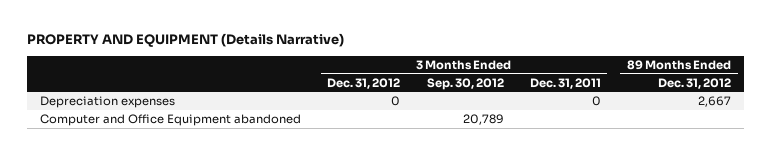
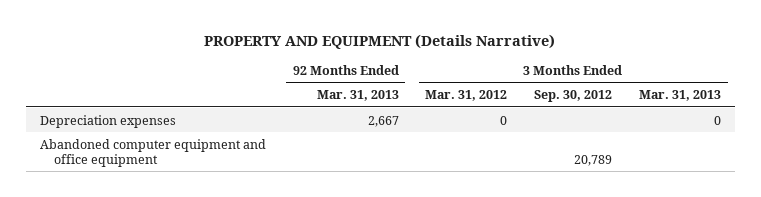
- | 3 Months Ended Dec. 31, 2012 | 3 Months Ended Sep. 30, 2012 | 3 Months Ended Dec. 31, 2011 | 89 Months Ended Dec. 31, 2012
+ | 92 Months Ended Mar. 31, 2013 | 3 Months Ended Mar. 31, 2012 | 3 Months Ended Sep. 30, 2012 | 3 Months Ended Mar. 31, 2013
- Computer and Office Equipment abandoned | | 20,789 | |
+ Abandoned computer equipment and office equipment | | | 20,789 |

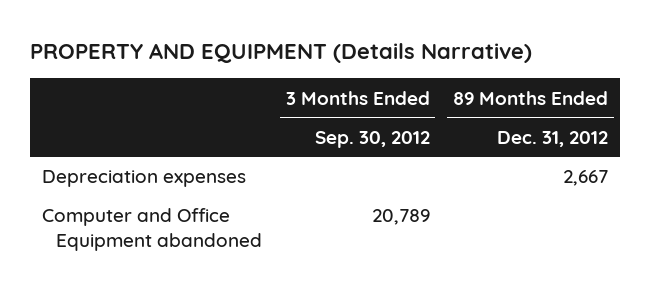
- | 92 Months Ended Mar. 31, 2013 | 3 Months Ended Mar. 31, 2012 | 3 Months Ended Sep. 30, 2012 | 3 Months Ended Mar. 31, 2013
+ | 3 Months Ended Sep. 30, 2012 | 89 Months Ended Dec. 31, 2012
- Abandoned computer equipment and office equipment | | | 20,789 |
+ Computer and Office Equipment abandoned | 20,789 |

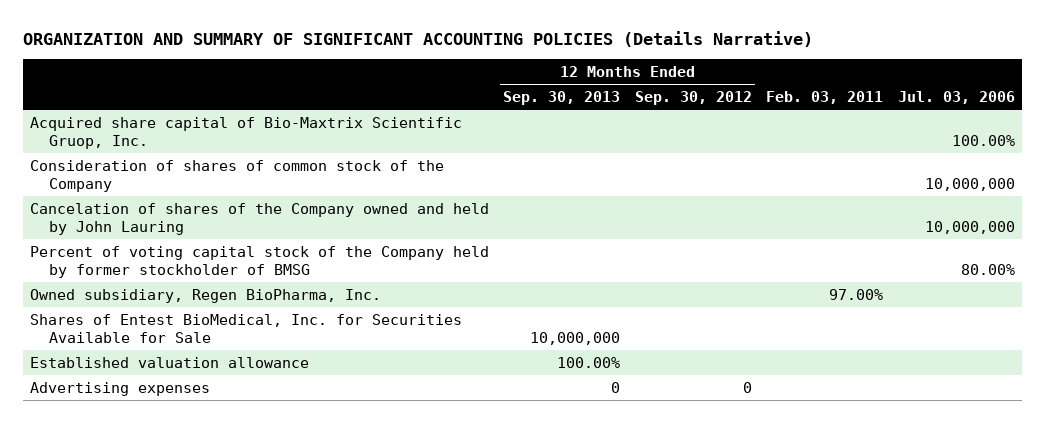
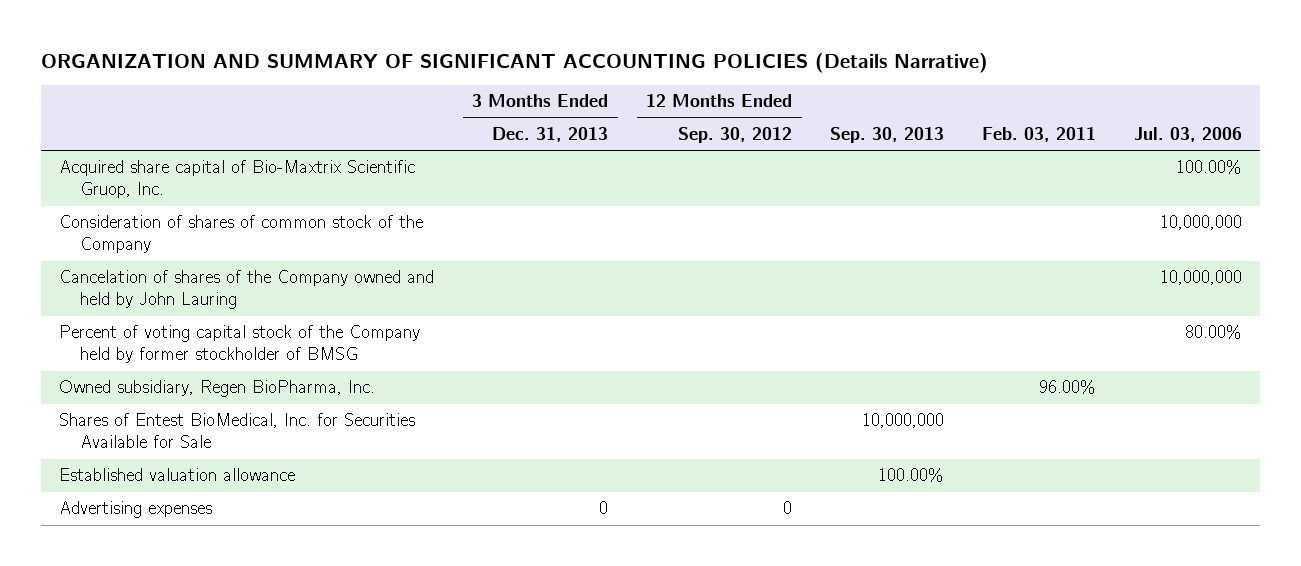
- | 12 Months Ended Sep. 30, 2013 | 12 Months Ended Sep. 30, 2012 | Feb. 03, 2011 | Jul. 03, 2006
+ | 3 Months Ended Dec. 31, 2013 | 12 Months Ended Sep. 30, 2012 | Sep. 30, 2013 | Feb. 03, 2011 | Jul. 03, 2006
- Owned subsidiary, Regen BioPharma, Inc. | | | 97.00% |
+ Owned subsidiary, Regen BioPharma, Inc. | | | | 96.00% |

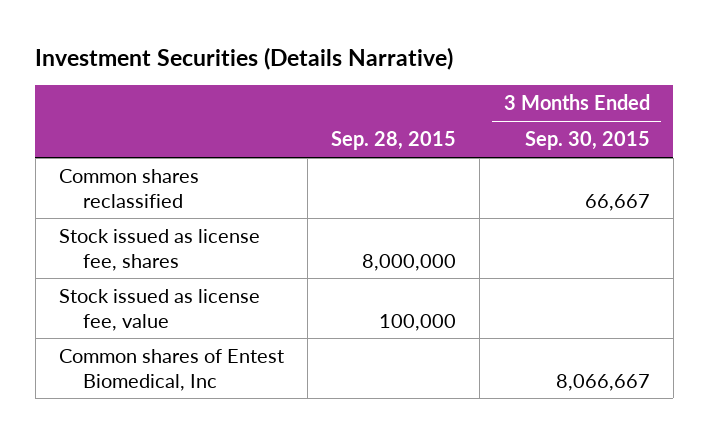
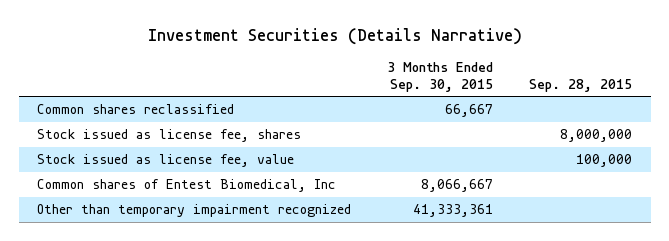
- | Sep. 28, 2015 | 3 Months Ended Sep. 30, 2015
+ | 3 Months Ended Sep. 30, 2015 | Sep. 28, 2015
+ Other than temporary impairment recognized | 41,333,361 |

